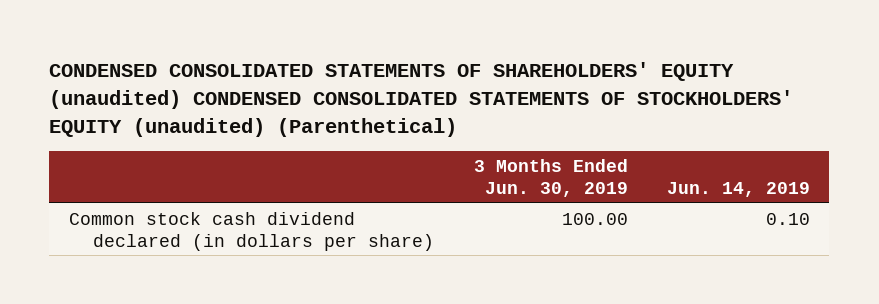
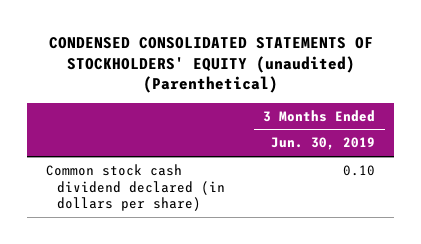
- CONDENSED CONSOLIDATED STATEMENTS OF SHAREHOLDERS' EQUITY (unaudited) CONDENSED CONSOLIDATED STATEMENTS OF STOCKHOLDERS' EQUITY (unaudited) (Parenthetical)
+ CONDENSED CONSOLIDATED STATEMENTS OF STOCKHOLDERS' EQUITY (unaudited) (Parenthetical)
- | 3 Months Ended Jun. 30, 2019 | Jun. 14, 2019
+ | 3 Months Ended Jun. 30, 2019
- Common stock cash dividend declared (in dollars per share) | 100.00 | 0.10
+ Common stock cash dividend declared (in dollars per share) | 0.10

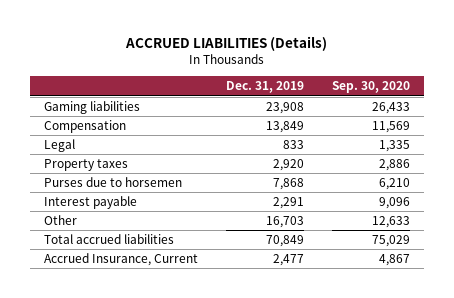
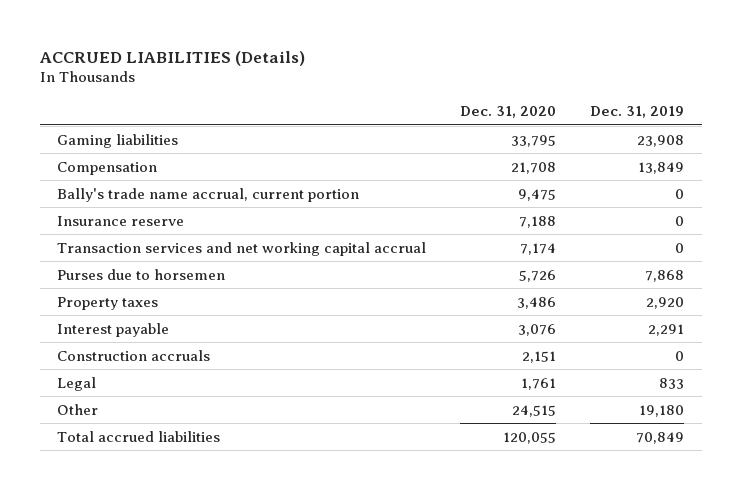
- | Dec. 31, 2019 | Sep. 30, 2020
+ | Dec. 31, 2020 | Dec. 31, 2019
+ Bally's trade name accrual, current portion | 9,475 | 0
+ Insurance reserve | 7,188 | 0
+ Transaction services and net working capital accrual | 7,174 | 0
moved down: Property taxes | 3,486 | 2,920
- Other | 16,703 | 12,633
+ Construction accruals | 2,151 | 0
moved down: Legal | 1,761 | 833
+ Other | 24,515 | 19,180
- Accrued Insurance, Current | 2,477 | 4,867

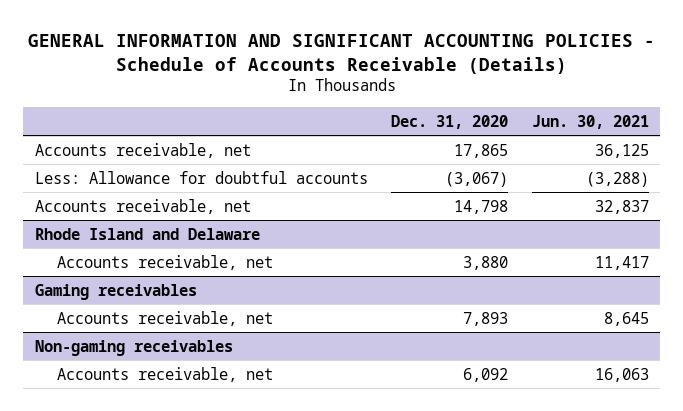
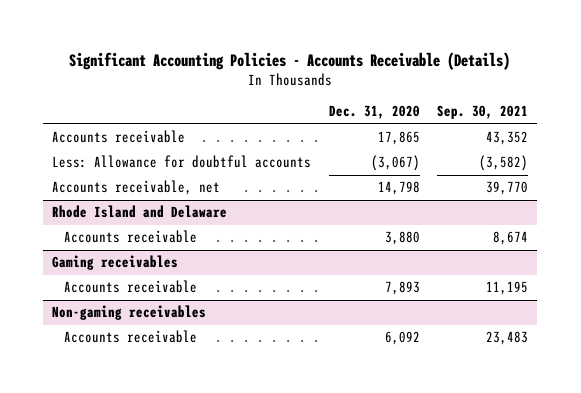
- GENERAL INFORMATION AND SIGNIFICANT ACCOUNTING POLICIES - Schedule of Accounts Receivable (Details)
+ Significant Accounting Policies - Accounts Receivable (Details)
- | Dec. 31, 2020 | Jun. 30, 2021
+ | Dec. 31, 2020 | Sep. 30, 2021
- Accounts receivable, net | 17,865 | 36,125
+ Accounts receivable | 17,865 | 43,352
@ Rhode Island and Delaware
- Accounts receivable, net | 3,880 | 11,417
+ Accounts receivable | 3,880 | 8,674
@ Gaming receivables
- Accounts receivable, net | 7,893 | 8,645
+ Accounts receivable | 7,893 | 11,195
@ Non-gaming receivables
- Accounts receivable, net | 6,092 | 16,063
+ Accounts receivable | 6,092 | 23,483

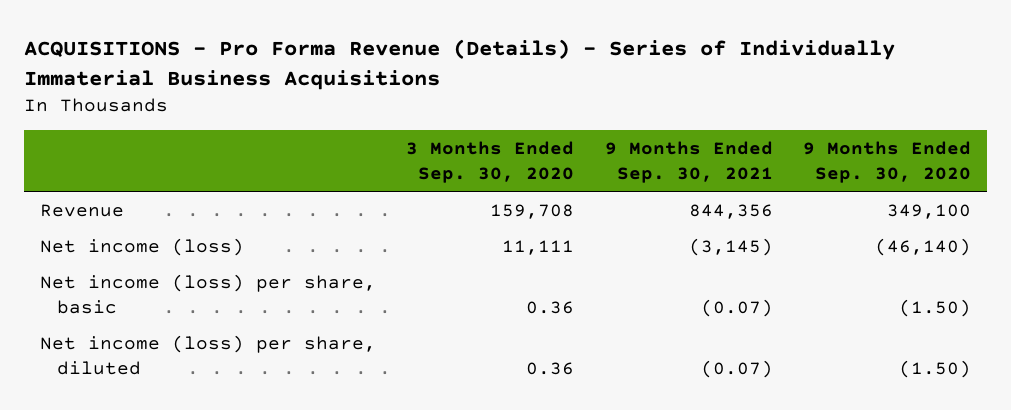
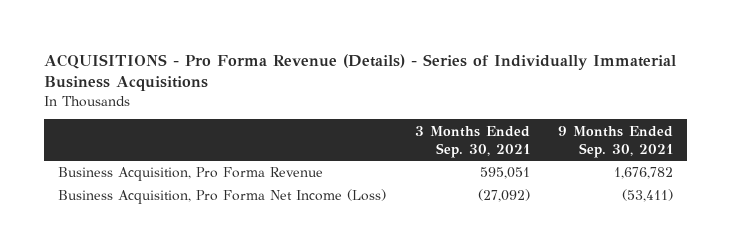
- | 3 Months Ended Sep. 30, 2020 | 9 Months Ended Sep. 30, 2021 | 9 Months Ended Sep. 30, 2020
+ | 3 Months Ended Sep. 30, 2021 | 9 Months Ended Sep. 30, 2021
- Revenue | 159,708 | 844,356 | 349,100
- Net income (loss) | 11,111 | (3,145) | (46,140)
- Net income (loss) per share, basic | 0.36 | (0.07) | (1.50)
- Net income (loss) per share, diluted | 0.36 | (0.07) | (1.50)
+ Business Acquisition, Pro Forma Revenue | 595,051 | 1,676,782
+ Business Acquisition, Pro Forma Net Income (Loss) | (27,092) | (53,411)

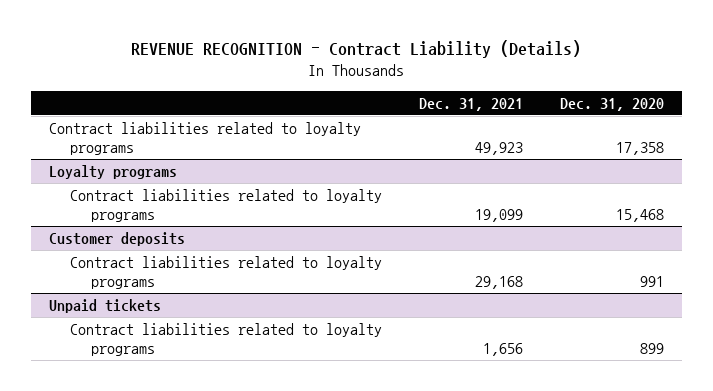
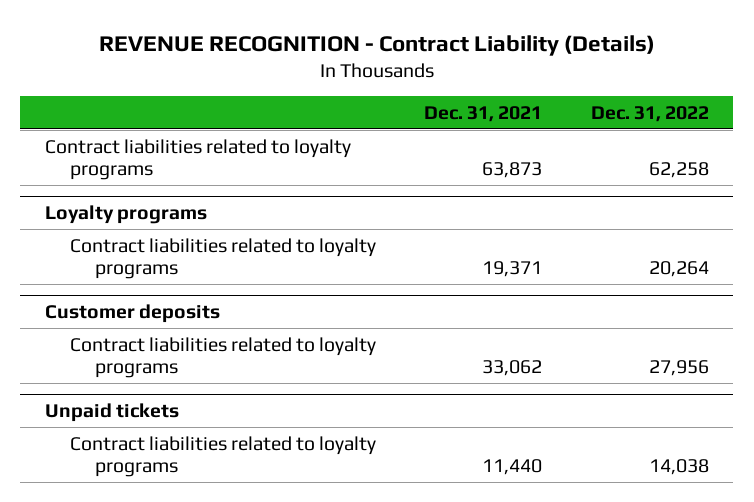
- | Dec. 31, 2021 | Dec. 31, 2020
+ | Dec. 31, 2021 | Dec. 31, 2022
- Contract liabilities related to loyalty programs | 49,923 | 17,358
+ Contract liabilities related to loyalty programs | 63,873 | 62,258
@ Loyalty programs
- Contract liabilities related to loyalty programs | 19,099 | 15,468
+ Contract liabilities related to loyalty programs | 19,371 | 20,264
@ Customer deposits
- Contract liabilities related to loyalty programs | 29,168 | 991
+ Contract liabilities related to loyalty programs | 33,062 | 27,956
@ Unpaid tickets
- Contract liabilities related to loyalty programs | 1,656 | 899
+ Contract liabilities related to loyalty programs | 11,440 | 14,038

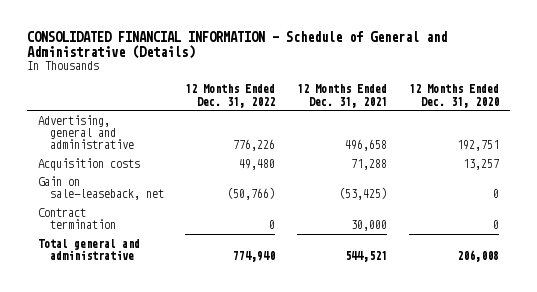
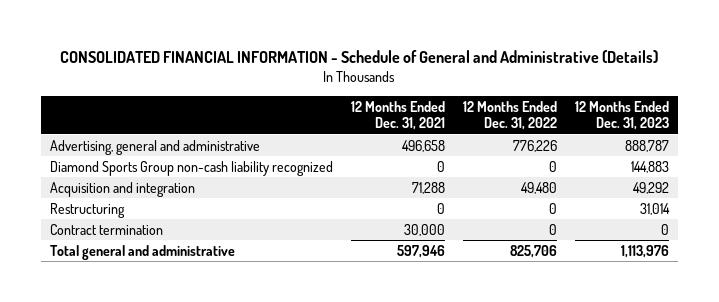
- | 12 Months Ended Dec. 31, 2022 | 12 Months Ended Dec. 31, 2021 | 12 Months Ended Dec. 31, 2020
+ | 12 Months Ended Dec. 31, 2021 | 12 Months Ended Dec. 31, 2022 | 12 Months Ended Dec. 31, 2023
- Acquisition costs | 49,480 | 71,288 | 13,257
- Gain on sale-leaseback, net | (50,766) | (53,425) | 0
+ Diamond Sports Group non-cash liability recognized | 0 | 0 | 144,883
+ Acquisition and integration | 71,288 | 49,480 | 49,292
+ Restructuring | 0 | 0 | 31,014
- Total general and administrative | 774,940 | 544,521 | 206,008
+ Total general and administrative | 597,946 | 825,706 | 1,113,976

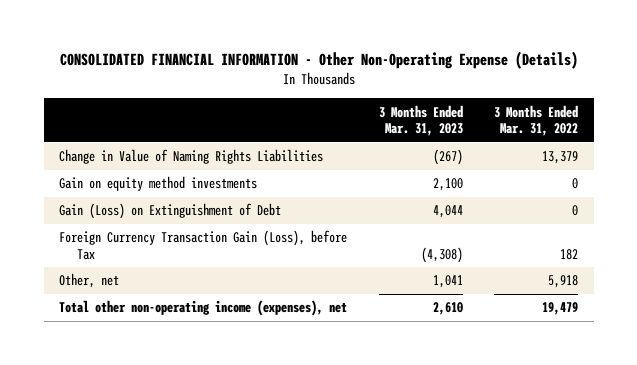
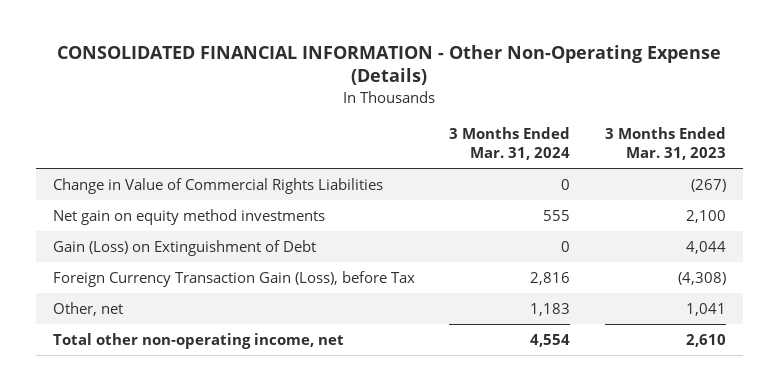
- | 3 Months Ended Mar. 31, 2023 | 3 Months Ended Mar. 31, 2022
+ | 3 Months Ended Mar. 31, 2024 | 3 Months Ended Mar. 31, 2023
- Change in Value of Naming Rights Liabilities | (267) | 13,379
- Gain on equity method investments | 2,100 | 0
+ Change in Value of Commercial Rights Liabilities | 0 | (267)
+ Net gain on equity method investments | 555 | 2,100
- Total other non-operating income (expenses), net | 2,610 | 19,479
+ Total other non-operating income, net | 4,554 | 2,610

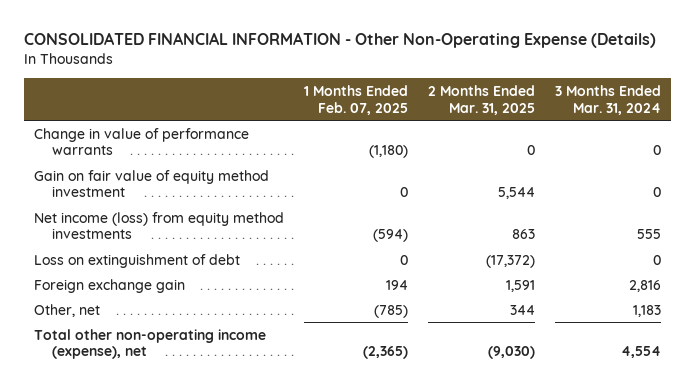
- | 3 Months Ended Mar. 31, 2024 | 3 Months Ended Mar. 31, 2023
+ | 1 Months Ended Feb. 07, 2025 | 2 Months Ended Mar. 31, 2025 | 3 Months Ended Mar. 31, 2024
- Change in Value of Commercial Rights Liabilities | 0 | (267)
- Net gain on equity method investments | 555 | 2,100
- Gain (Loss) on Extinguishment of Debt | 0 | 4,044
- Foreign Currency Transaction Gain (Loss), before Tax | 2,816 | (4,308)
+ Change in value of performance warrants | (1,180) | 0 | 0
+ Gain on fair value of equity method investment | 0 | 5,544 | 0
+ Net income (loss) from equity method investments | (594) | 863 | 555
+ Loss on extinguishment of debt | 0 | (17,372) | 0
+ Foreign exchange gain | 194 | 1,591 | 2,816
- Total other non-operating income, net | 4,554 | 2,610
+ Total other non-operating income (expense), net | (2,365) | (9,030) | 4,554

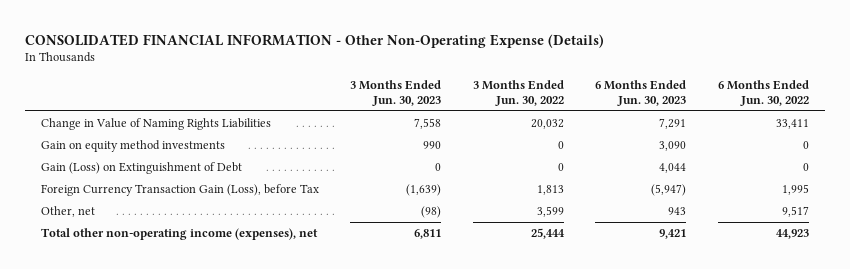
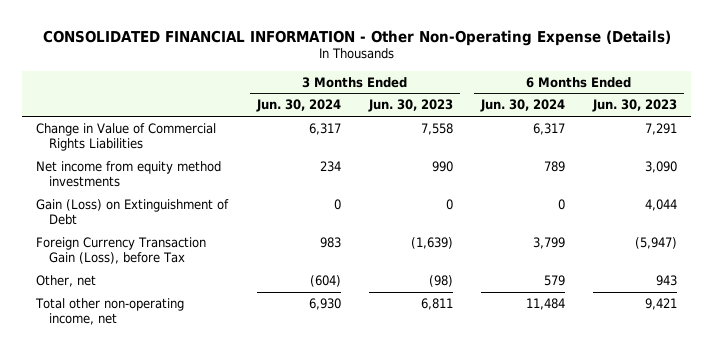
- | 3 Months Ended Jun. 30, 2023 | 3 Months Ended Jun. 30, 2022 | 6 Months Ended Jun. 30, 2023 | 6 Months Ended Jun. 30, 2022
+ | 3 Months Ended Jun. 30, 2024 | 3 Months Ended Jun. 30, 2023 | 6 Months Ended Jun. 30, 2024 | 6 Months Ended Jun. 30, 2023
- Change in Value of Naming Rights Liabilities | 7,558 | 20,032 | 7,291 | 33,411
- Gain on equity method investments | 990 | 0 | 3,090 | 0
+ Change in Value of Commercial Rights Liabilities | 6,317 | 7,558 | 6,317 | 7,291
+ Net income from equity method investments | 234 | 990 | 789 | 3,090
- Total other non-operating income (expenses), net | 6,811 | 25,444 | 9,421 | 44,923
+ Total other non-operating income, net | 6,930 | 6,811 | 11,484 | 9,421

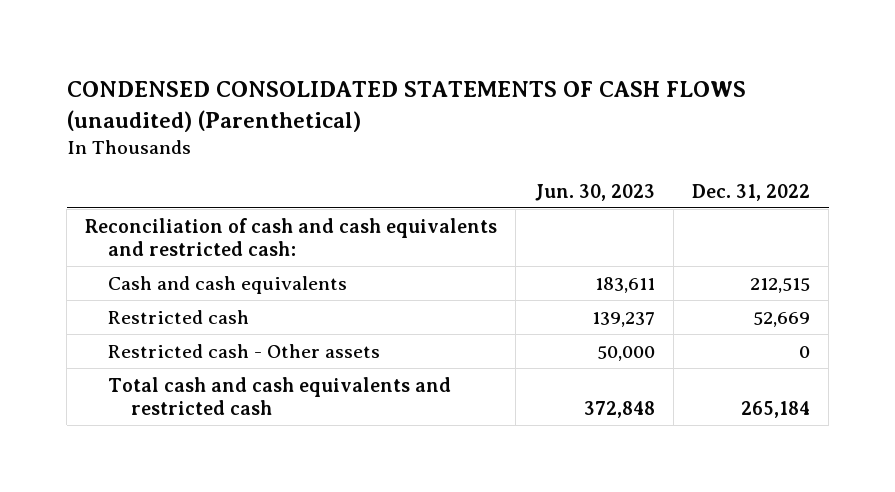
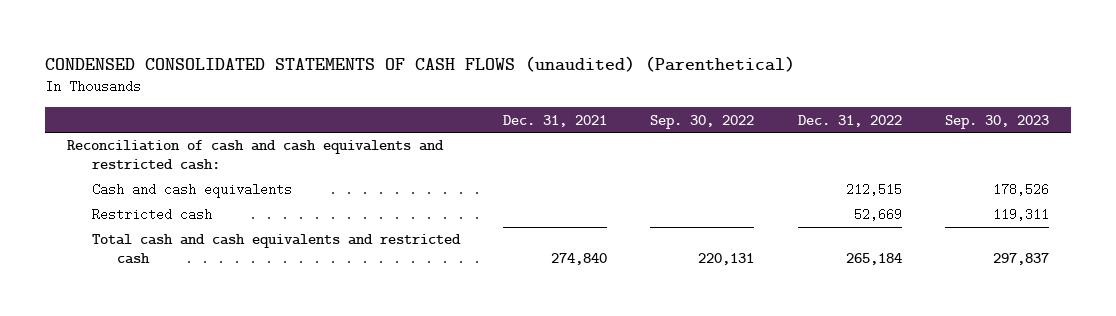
- | Jun. 30, 2023 | Dec. 31, 2022
+ | Dec. 31, 2021 | Sep. 30, 2022 | Dec. 31, 2022 | Sep. 30, 2023
- Restricted cash - Other assets | 50,000 | 0

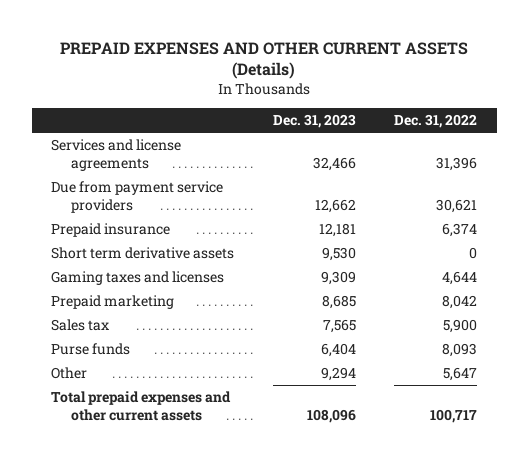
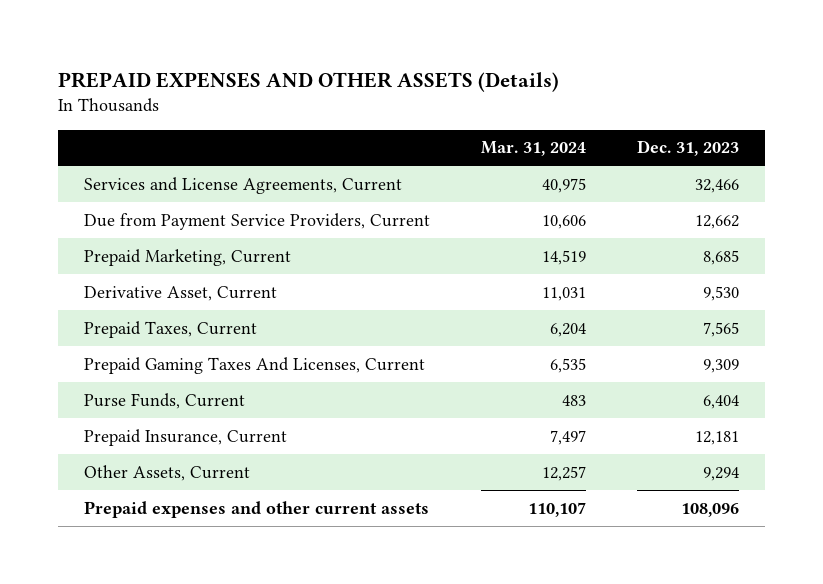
- PREPAID EXPENSES AND OTHER CURRENT ASSETS (Details)
+ PREPAID EXPENSES AND OTHER ASSETS (Details)
- | Dec. 31, 2023 | Dec. 31, 2022
+ | Mar. 31, 2024 | Dec. 31, 2023
- Services and license agreements | 32,466 | 31,396
- Due from payment service providers | 12,662 | 30,621
- Prepaid insurance | 12,181 | 6,374
- Short term derivative assets | 9,530 | 0
- Gaming taxes and licenses | 9,309 | 4,644
- Prepaid marketing | 8,685 | 8,042
- Sales tax | 7,565 | 5,900
- Purse funds | 6,404 | 8,093
- Other | 9,294 | 5,647
- Total prepaid expenses and other current assets | 108,096 | 100,717
+ Services and License Agreements, Current | 40,975 | 32,466
+ Due from Payment Service Providers, Current | 10,606 | 12,662
+ Prepaid Marketing, Current | 14,519 | 8,685
+ Derivative Asset, Current | 11,031 | 9,530
+ Prepaid Taxes, Current | 6,204 | 7,565
+ Prepaid Gaming Taxes And Licenses, Current | 6,535 | 9,309
+ Purse Funds, Current | 483 | 6,404
+ Prepaid Insurance, Current | 7,497 | 12,181
+ Other Assets, Current | 12,257 | 9,294
+ Prepaid expenses and other current assets | 110,107 | 108,096

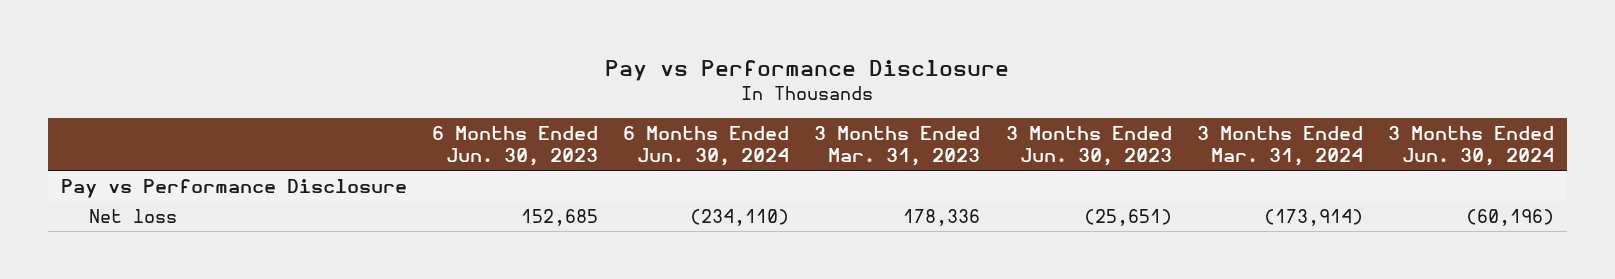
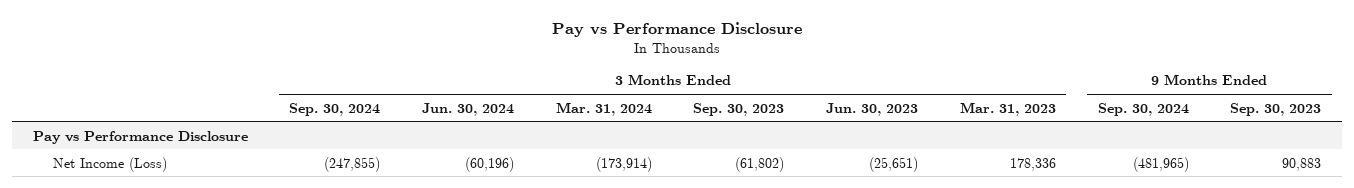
- | 6 Months Ended Jun. 30, 2023 | 6 Months Ended Jun. 30, 2024 | 3 Months Ended Mar. 31, 2023 | 3 Months Ended Jun. 30, 2023 | 3 Months Ended Mar. 31, 2024 | 3 Months Ended Jun. 30, 2024
+ | 3 Months Ended Sep. 30, 2024 | 3 Months Ended Jun. 30, 2024 | 3 Months Ended Mar. 31, 2024 | 3 Months Ended Sep. 30, 2023 | 3 Months Ended Jun. 30, 2023 | 3 Months Ended Mar. 31, 2023 | 9 Months Ended Sep. 30, 2024 | 9 Months Ended Sep. 30, 2023
- Net loss | 152,685 | (234,110) | 178,336 | (25,651) | (173,914) | (60,196)
+ Net Income (Loss) | (247,855) | (60,196) | (173,914) | (61,802) | (25,651) | 178,336 | (481,965) | 90,883

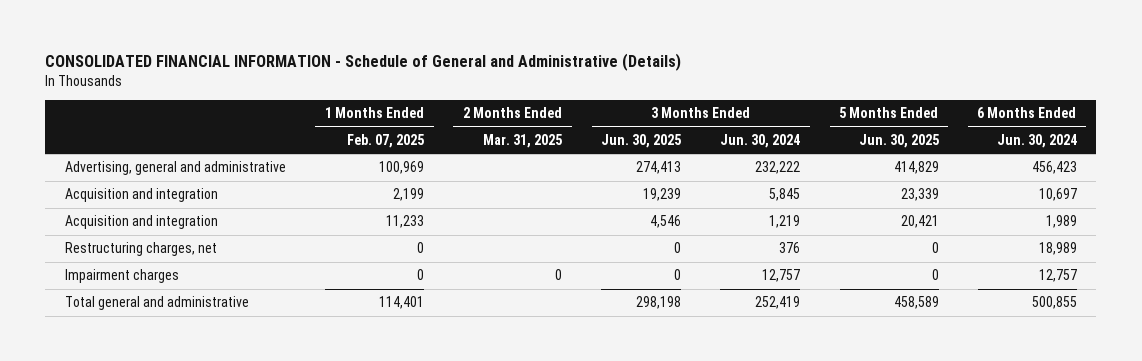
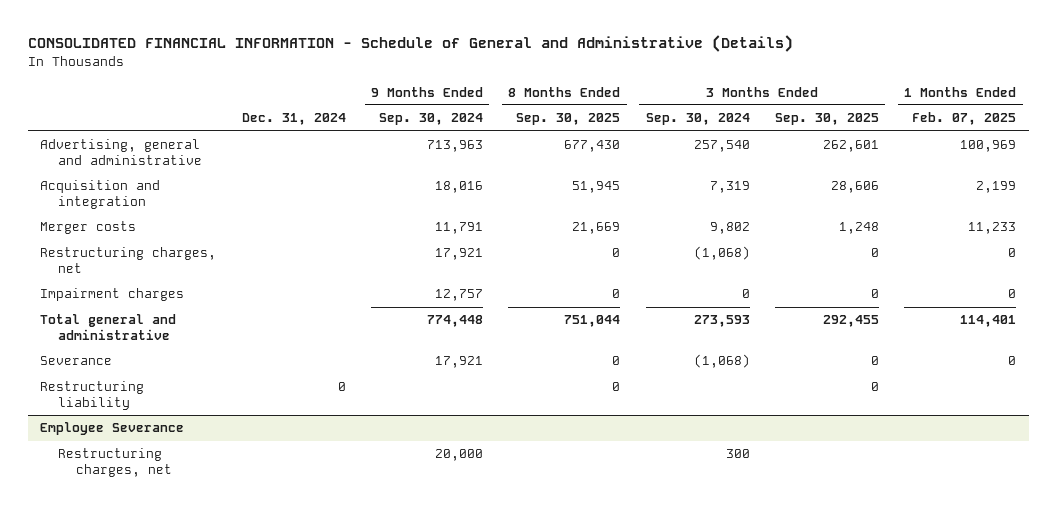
- | 1 Months Ended Feb. 07, 2025 | 2 Months Ended Mar. 31, 2025 | 3 Months Ended Jun. 30, 2025 | 3 Months Ended Jun. 30, 2024 | 5 Months Ended Jun. 30, 2025 | 6 Months Ended Jun. 30, 2024
+ | Dec. 31, 2024 | 9 Months Ended Sep. 30, 2024 | 8 Months Ended Sep. 30, 2025 | 3 Months Ended Sep. 30, 2024 | 3 Months Ended Sep. 30, 2025 | 1 Months Ended Feb. 07, 2025
- Acquisition and integration | 11,233 | | 4,546 | 1,219 | 20,421 | 1,989
+ Merger costs | | 11,791 | 21,669 | 9,802 | 1,248 | 11,233
+ Severance | | 17,921 | 0 | (1,068) | 0 | 0
+ Restructuring liability | 0 | | 0 | | 0 |
+ Employee Severance
+ Restructuring charges, net | | 20,000 | | 300 | |

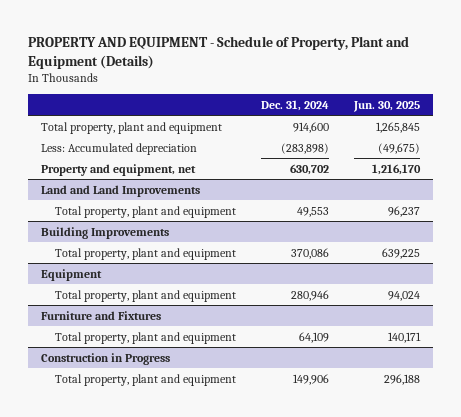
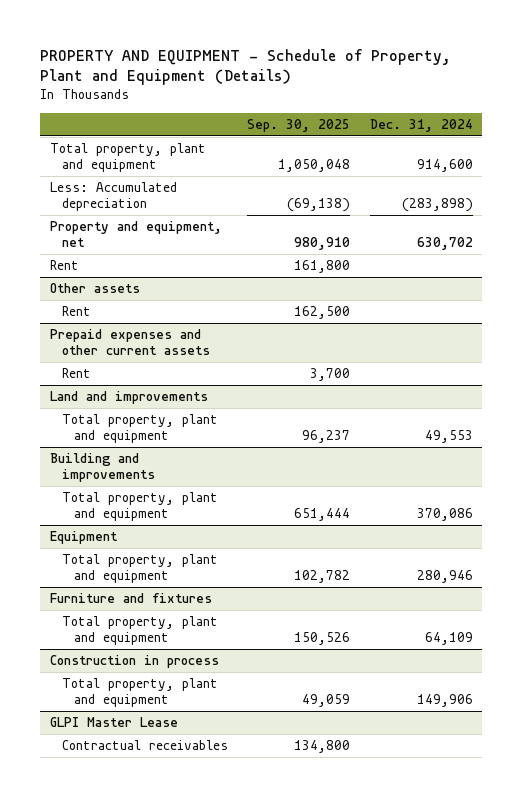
- | Dec. 31, 2024 | Jun. 30, 2025
+ | Sep. 30, 2025 | Dec. 31, 2024
- Land and Land Improvements
+ Rent | 161,800 |
+ Other assets
+ Rent | 162,500 |
+ Prepaid expenses and other current assets
+ Rent | 3,700 |
+ Land and improvements
- Building Improvements
+ Building and improvements
- Furniture and Fixtures
+ Furniture and fixtures
- Construction in Progress
+ Construction in process
+ GLPI Master Lease
+ Contractual receivables | 134,800 |

